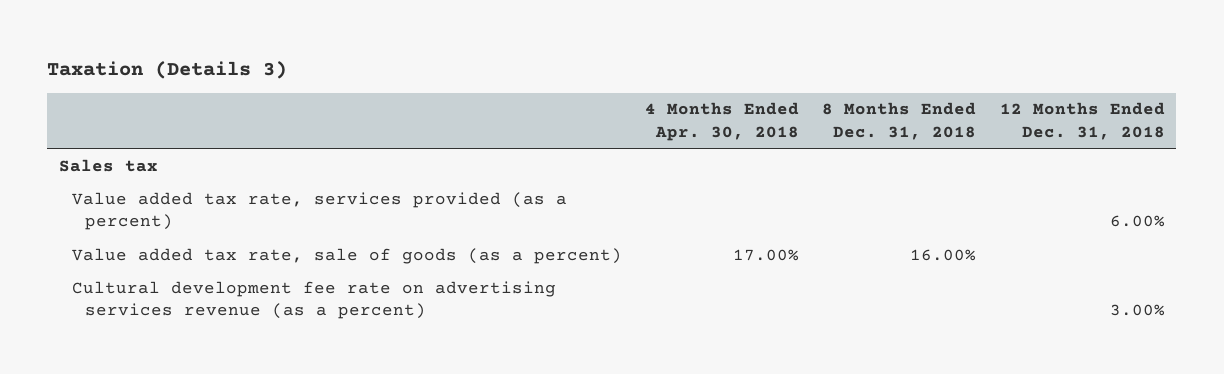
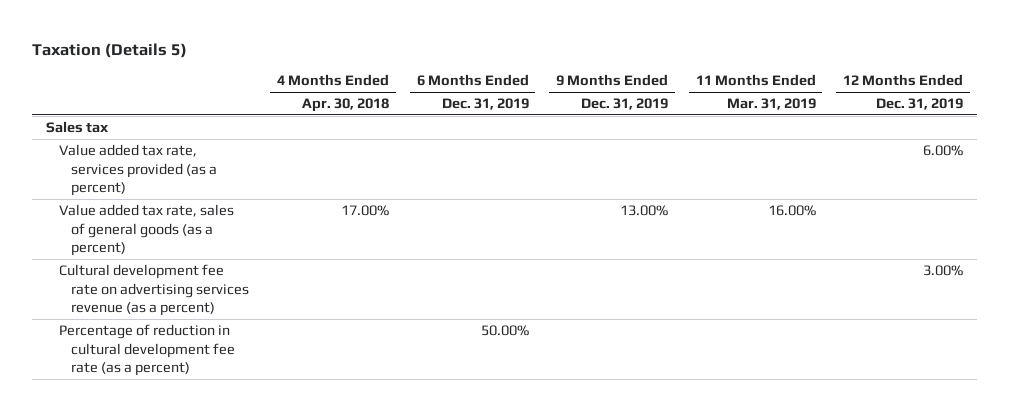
- Taxation (Details 3)
+ Taxation (Details 5)
- | 4 Months Ended Apr. 30, 2018 | 8 Months Ended Dec. 31, 2018 | 12 Months Ended Dec. 31, 2018
+ | 4 Months Ended Apr. 30, 2018 | 6 Months Ended Dec. 31, 2019 | 9 Months Ended Dec. 31, 2019 | 11 Months Ended Mar. 31, 2019 | 12 Months Ended Dec. 31, 2019
- Value added tax rate, sale of goods (as a percent) | 17.00% | 16.00% |
+ Value added tax rate, sales of general goods (as a percent) | 17.00% | | 13.00% | 16.00% |
+ Percentage of reduction in cultural development fee rate (as a percent) | | 50.00% | | |

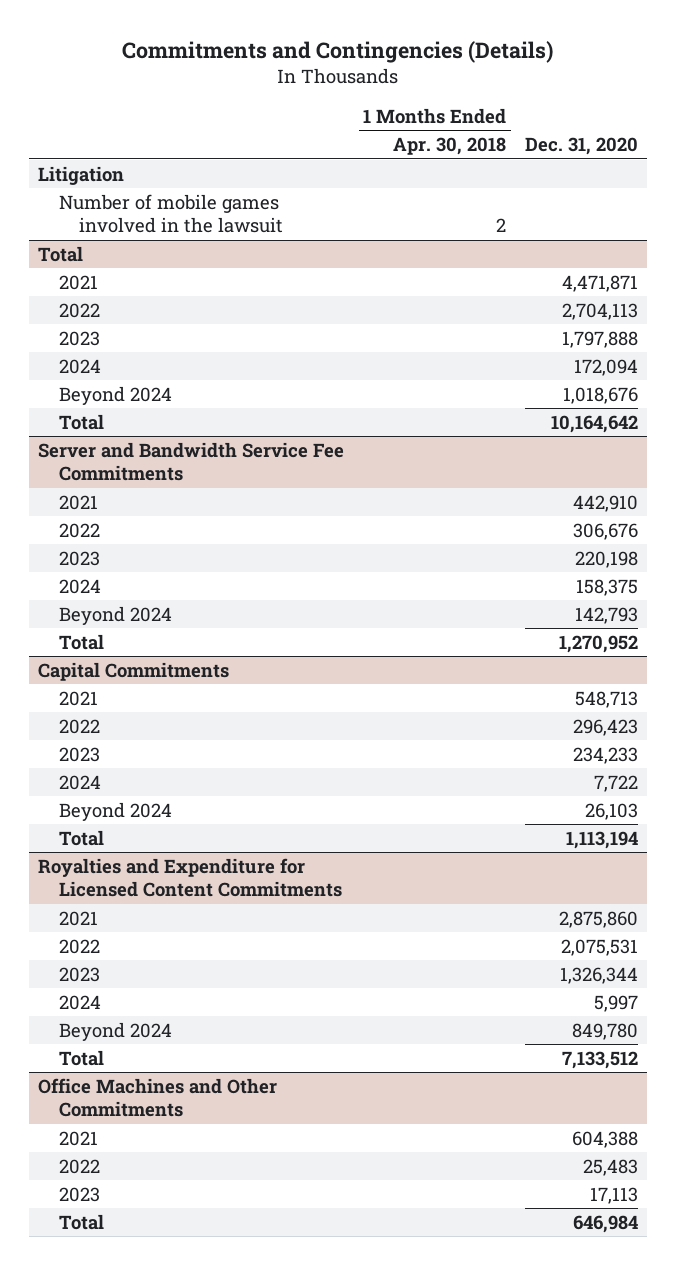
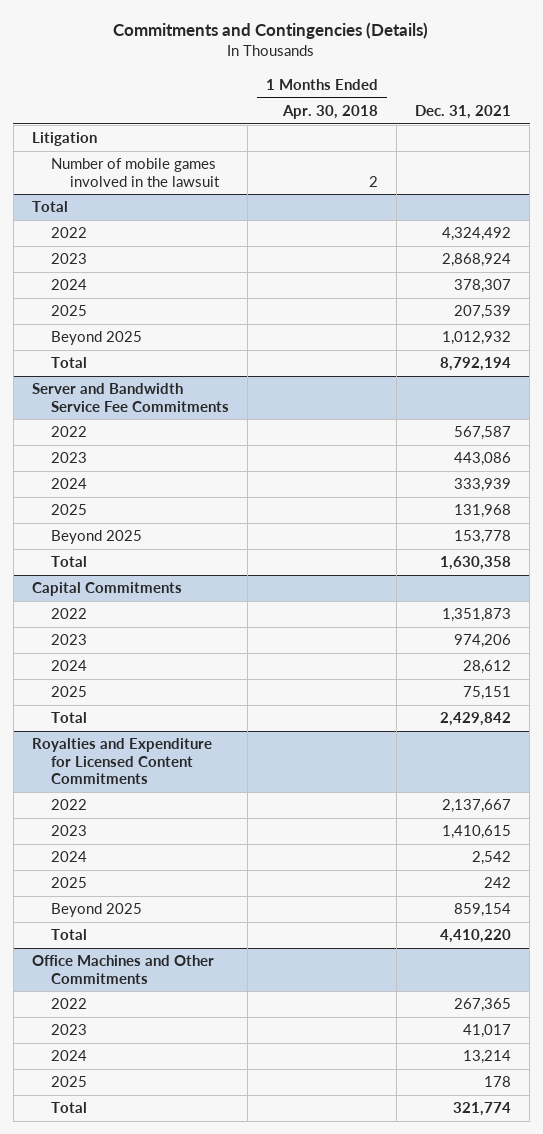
- | 1 Months Ended Apr. 30, 2018 | Dec. 31, 2020
+ | 1 Months Ended Apr. 30, 2018 | Dec. 31, 2021
@ Total
- 2021 | | 4,471,871
- Beyond 2024 | | 1,018,676
+ 2025 | | 207,539
+ Beyond 2025 | | 1,012,932
@ Server and Bandwidth Service Fee Commitments
- 2021 | | 442,910
- Beyond 2024 | | 142,793
+ 2025 | | 131,968
+ Beyond 2025 | | 153,778
@ Capital Commitments
- 2021 | | 548,713
- Beyond 2024 | | 26,103
+ 2025 | | 75,151
@ Royalties and Expenditure for Licensed Content Commitments
- 2021 | | 2,875,860
- Beyond 2024 | | 849,780
+ 2025 | | 242
+ Beyond 2025 | | 859,154
@ Office Machines and Other Commitments
- 2021 | | 604,388
+ 2024 | | 13,214
+ 2025 | | 178

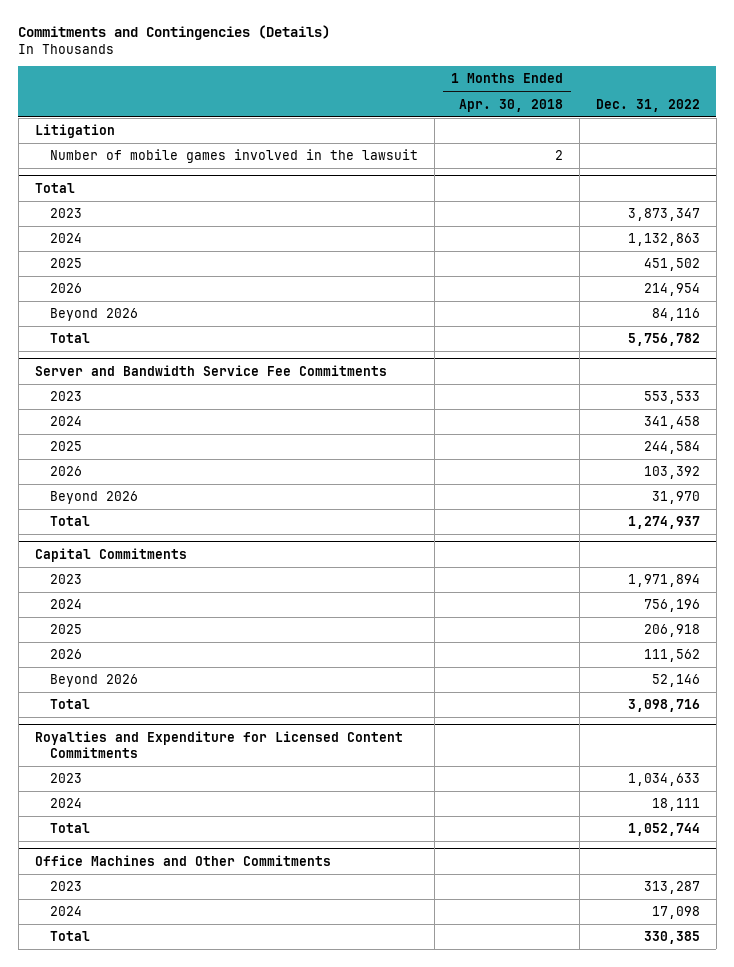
- | 1 Months Ended Apr. 30, 2018 | Dec. 31, 2021
+ | 1 Months Ended Apr. 30, 2018 | Dec. 31, 2022
@ Total
- 2022 | | 4,324,492
- Beyond 2025 | | 1,012,932
+ 2026 | | 214,954
+ Beyond 2026 | | 84,116
@ Server and Bandwidth Service Fee Commitments
- 2022 | | 567,587
- Beyond 2025 | | 153,778
+ 2026 | | 103,392
+ Beyond 2026 | | 31,970
@ Capital Commitments
- 2022 | | 1,351,873
+ 2026 | | 111,562
+ Beyond 2026 | | 52,146
@ Royalties and Expenditure for Licensed Content Commitments
- 2022 | | 2,137,667
- 2025 | | 242
- Beyond 2025 | | 859,154
@ Office Machines and Other Commitments
- 2022 | | 267,365
- 2025 | | 178

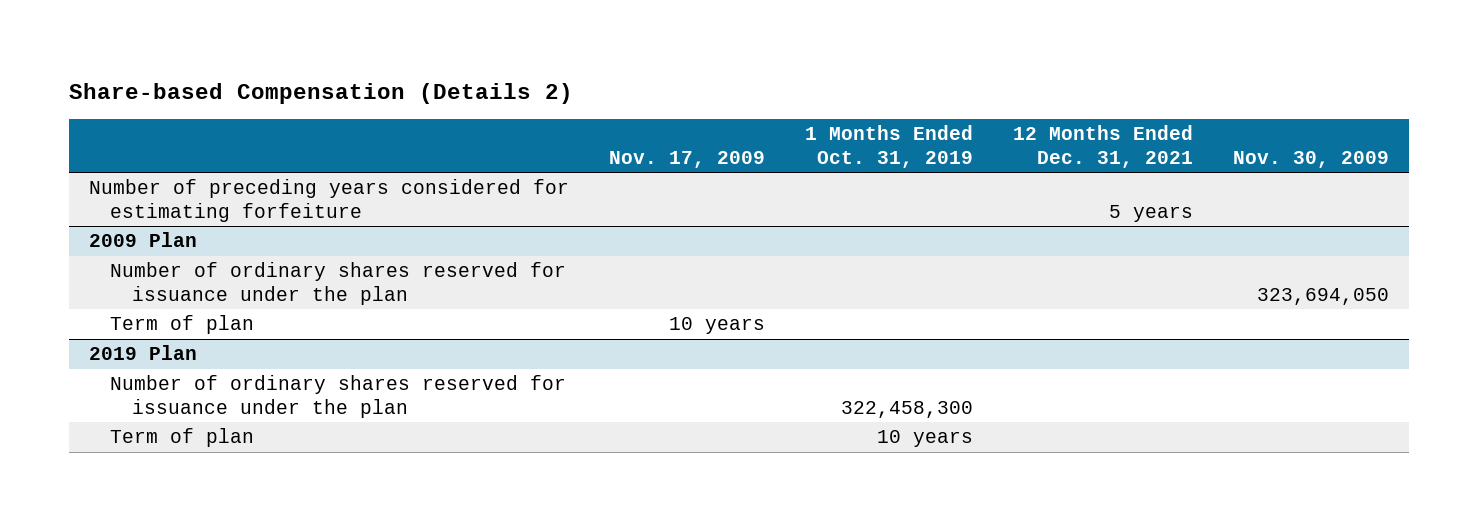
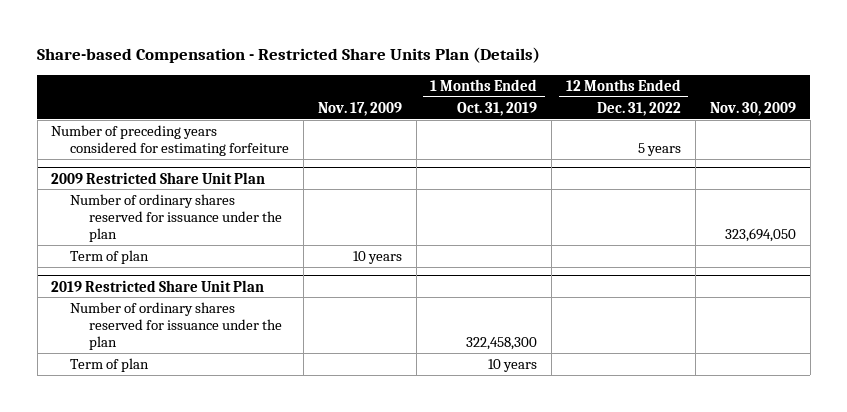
- Share-based Compensation (Details 2)
+ Share-based Compensation - Restricted Share Units Plan (Details)
- | Nov. 17, 2009 | 1 Months Ended Oct. 31, 2019 | 12 Months Ended Dec. 31, 2021 | Nov. 30, 2009
+ | Nov. 17, 2009 | 1 Months Ended Oct. 31, 2019 | 12 Months Ended Dec. 31, 2022 | Nov. 30, 2009
- 2009 Plan
+ 2009 Restricted Share Unit Plan
- 2019 Plan
+ 2019 Restricted Share Unit Plan

